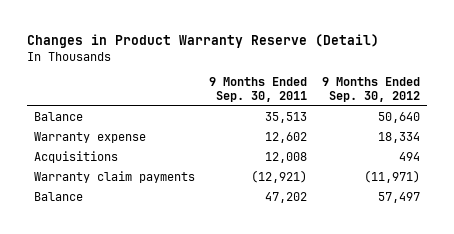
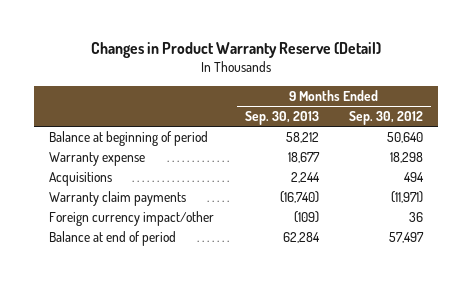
- | 9 Months Ended Sep. 30, 2011 | 9 Months Ended Sep. 30, 2012
+ | 9 Months Ended Sep. 30, 2013 | 9 Months Ended Sep. 30, 2012
- Balance | 35,513 | 50,640
- Warranty expense | 12,602 | 18,334
+ Balance at beginning of period | 58,212 | 50,640
+ Warranty expense | 18,677 | 18,298
- Balance | 47,202 | 57,497
+ Foreign currency impact/other | (109) | 36
+ Balance at end of period | 62,284 | 57,497

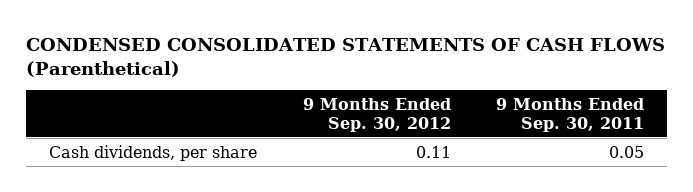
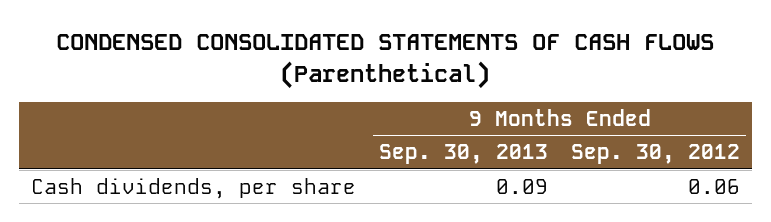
- | 9 Months Ended Sep. 30, 2012 | 9 Months Ended Sep. 30, 2011
+ | 9 Months Ended Sep. 30, 2013 | 9 Months Ended Sep. 30, 2012
- Cash dividends, per share | 0.11 | 0.05
+ Cash dividends, per share | 0.09 | 0.06

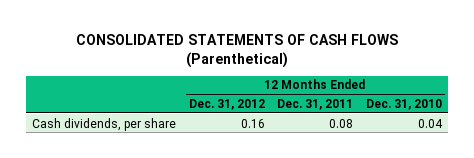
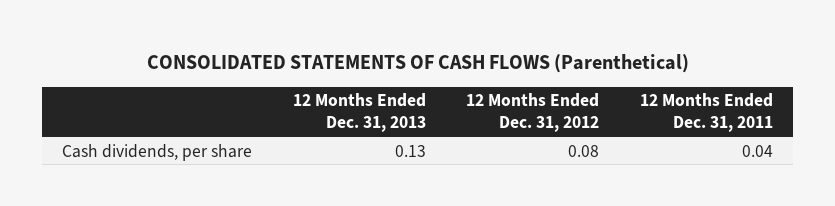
- | 12 Months Ended Dec. 31, 2012 | 12 Months Ended Dec. 31, 2011 | 12 Months Ended Dec. 31, 2010
+ | 12 Months Ended Dec. 31, 2013 | 12 Months Ended Dec. 31, 2012 | 12 Months Ended Dec. 31, 2011
- Cash dividends, per share | 0.16 | 0.08 | 0.04
+ Cash dividends, per share | 0.13 | 0.08 | 0.04

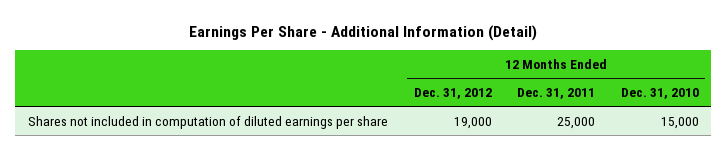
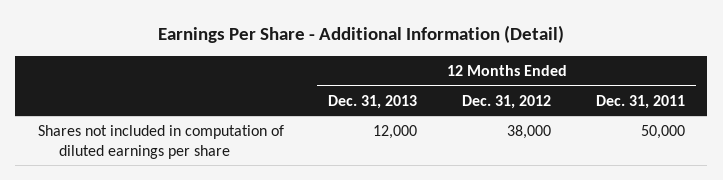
- | 12 Months Ended Dec. 31, 2012 | 12 Months Ended Dec. 31, 2011 | 12 Months Ended Dec. 31, 2010
+ | 12 Months Ended Dec. 31, 2013 | 12 Months Ended Dec. 31, 2012 | 12 Months Ended Dec. 31, 2011
- Shares not included in computation of diluted earnings per share | 19,000 | 25,000 | 15,000
+ Shares not included in computation of diluted earnings per share | 12,000 | 38,000 | 50,000

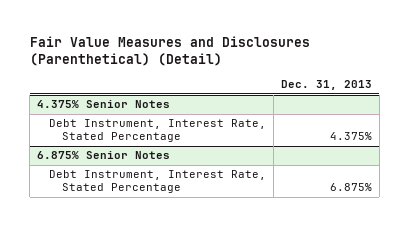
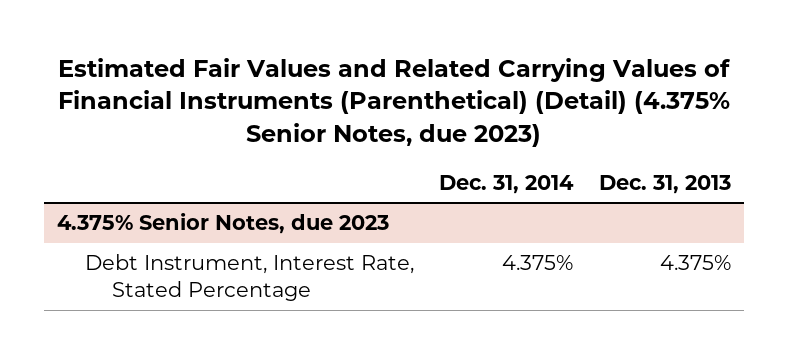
- Fair Value Measures and Disclosures (Parenthetical) (Detail)
+ Estimated Fair Values and Related Carrying Values of Financial Instruments (Parenthetical) (Detail) (4.375% Senior Notes, due 2023)
- | Dec. 31, 2013
+ | Dec. 31, 2014 | Dec. 31, 2013
- 4.375% Senior Notes
+ 4.375% Senior Notes, due 2023
- 6.875% Senior Notes
- Debt Instrument, Interest Rate, Stated Percentage | 6.875%

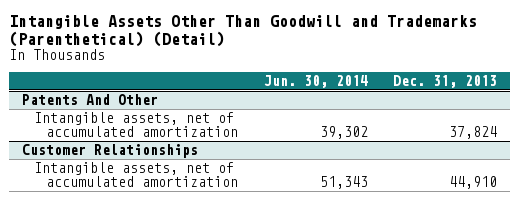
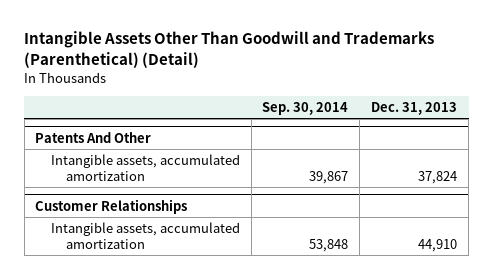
- | Jun. 30, 2014 | Dec. 31, 2013
+ | Sep. 30, 2014 | Dec. 31, 2013
@ Patents And Other
- Intangible assets, net of accumulated amortization | 39,302 | 37,824
+ Intangible assets, accumulated amortization | 39,867 | 37,824
@ Customer Relationships
- Intangible assets, net of accumulated amortization | 51,343 | 44,910
+ Intangible assets, accumulated amortization | 53,848 | 44,910

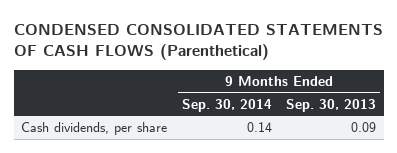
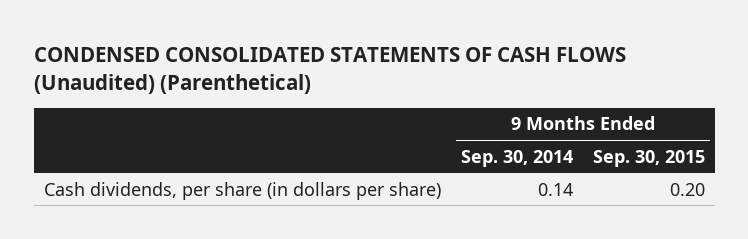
- CONDENSED CONSOLIDATED STATEMENTS OF CASH FLOWS (Parenthetical)
+ CONDENSED CONSOLIDATED STATEMENTS OF CASH FLOWS (Unaudited) (Parenthetical)
- | 9 Months Ended Sep. 30, 2014 | 9 Months Ended Sep. 30, 2013
+ | 9 Months Ended Sep. 30, 2014 | 9 Months Ended Sep. 30, 2015
- Cash dividends, per share | 0.14 | 0.09
+ Cash dividends, per share (in dollars per share) | 0.14 | 0.20

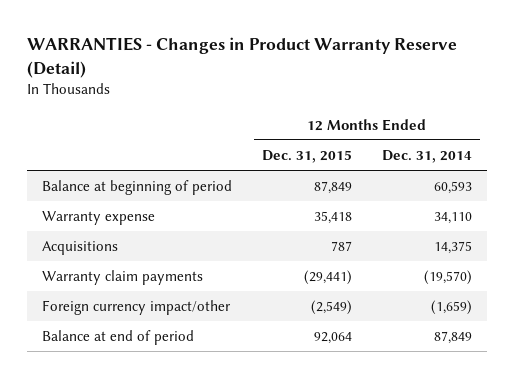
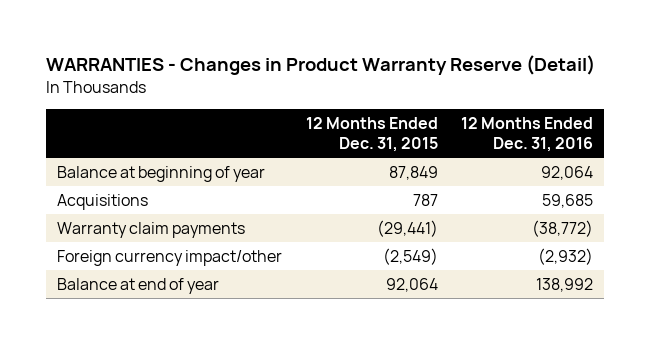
- | 12 Months Ended Dec. 31, 2015 | 12 Months Ended Dec. 31, 2014
+ | 12 Months Ended Dec. 31, 2015 | 12 Months Ended Dec. 31, 2016
- Balance at beginning of period | 87,849 | 60,593
- Warranty expense | 35,418 | 34,110
+ Balance at beginning of year | 87,849 | 92,064
- Balance at end of period | 92,064 | 87,849
+ Balance at end of year | 92,064 | 138,992

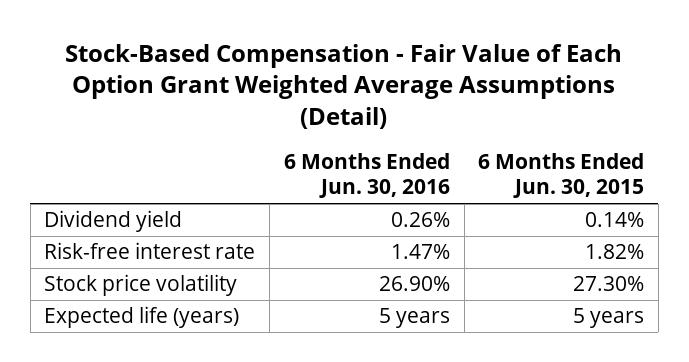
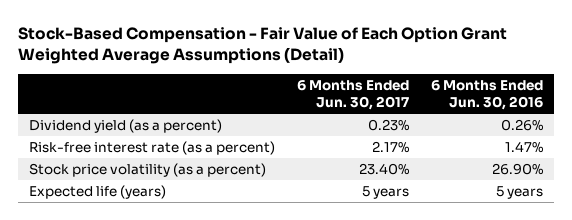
- | 6 Months Ended Jun. 30, 2016 | 6 Months Ended Jun. 30, 2015
+ | 6 Months Ended Jun. 30, 2017 | 6 Months Ended Jun. 30, 2016
- Dividend yield | 0.26% | 0.14%
- Risk-free interest rate | 1.47% | 1.82%
- Stock price volatility | 26.90% | 27.30%
+ Dividend yield (as a percent) | 0.23% | 0.26%
+ Risk-free interest rate (as a percent) | 2.17% | 1.47%
+ Stock price volatility (as a percent) | 23.40% | 26.90%

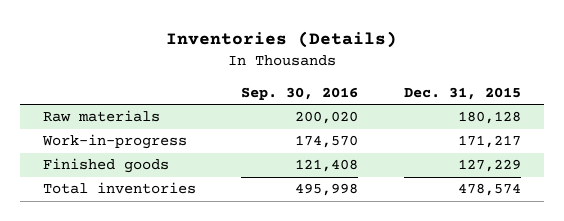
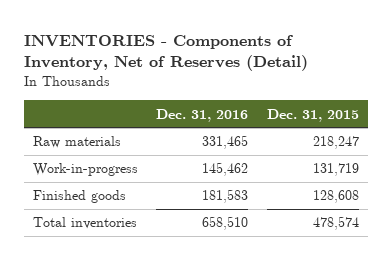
- Inventories (Details)
+ INVENTORIES - Components of Inventory, Net of Reserves (Detail)
- | Sep. 30, 2016 | Dec. 31, 2015
+ | Dec. 31, 2016 | Dec. 31, 2015
- Raw materials | 200,020 | 180,128
- Work-in-progress | 174,570 | 171,217
- Finished goods | 121,408 | 127,229
+ Raw materials | 331,465 | 218,247
+ Work-in-progress | 145,462 | 131,719
+ Finished goods | 181,583 | 128,608

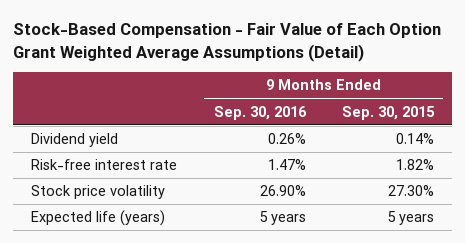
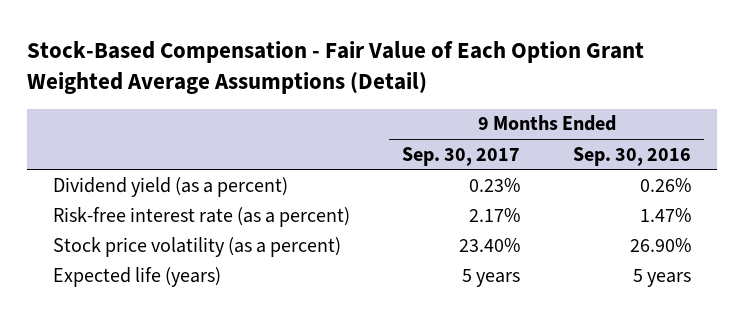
- | 9 Months Ended Sep. 30, 2016 | 9 Months Ended Sep. 30, 2015
+ | 9 Months Ended Sep. 30, 2017 | 9 Months Ended Sep. 30, 2016
- Dividend yield | 0.26% | 0.14%
- Risk-free interest rate | 1.47% | 1.82%
- Stock price volatility | 26.90% | 27.30%
+ Dividend yield (as a percent) | 0.23% | 0.26%
+ Risk-free interest rate (as a percent) | 2.17% | 1.47%
+ Stock price volatility (as a percent) | 23.40% | 26.90%

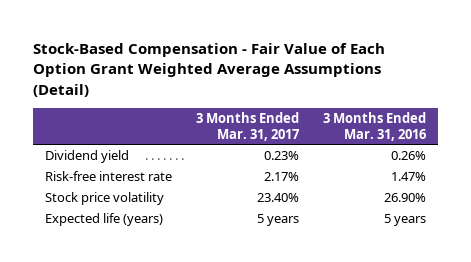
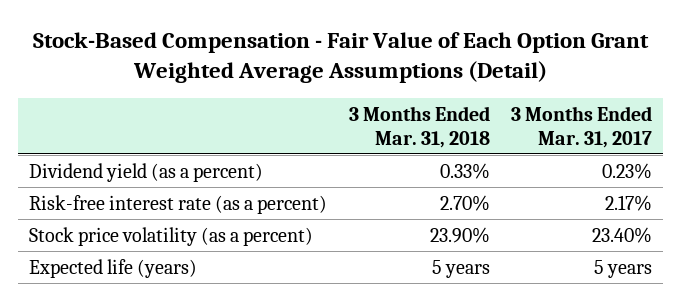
- | 3 Months Ended Mar. 31, 2017 | 3 Months Ended Mar. 31, 2016
+ | 3 Months Ended Mar. 31, 2018 | 3 Months Ended Mar. 31, 2017
- Dividend yield | 0.23% | 0.26%
- Risk-free interest rate | 2.17% | 1.47%
- Stock price volatility | 23.40% | 26.90%
+ Dividend yield (as a percent) | 0.33% | 0.23%
+ Risk-free interest rate (as a percent) | 2.70% | 2.17%
+ Stock price volatility (as a percent) | 23.90% | 23.40%

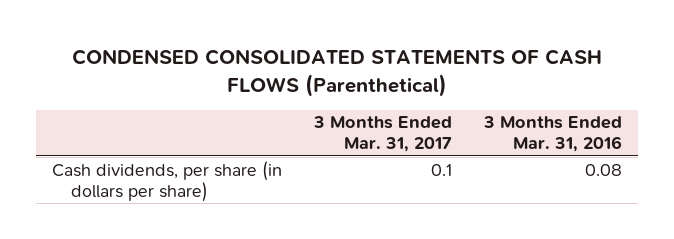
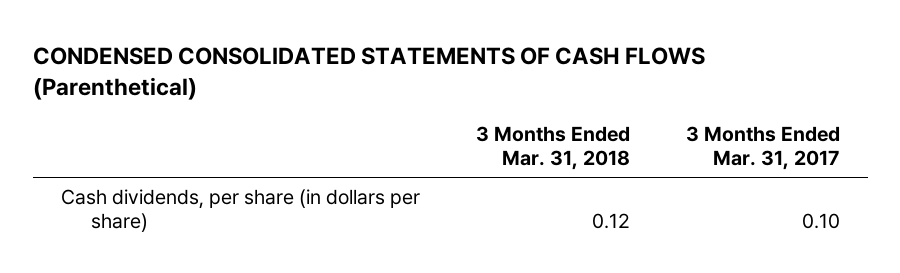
- | 3 Months Ended Mar. 31, 2017 | 3 Months Ended Mar. 31, 2016
+ | 3 Months Ended Mar. 31, 2018 | 3 Months Ended Mar. 31, 2017
- Cash dividends, per share (in dollars per share) | 0.1 | 0.08
+ Cash dividends, per share (in dollars per share) | 0.12 | 0.10

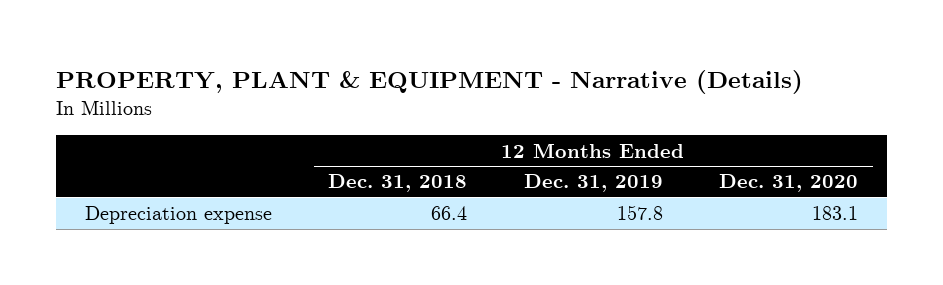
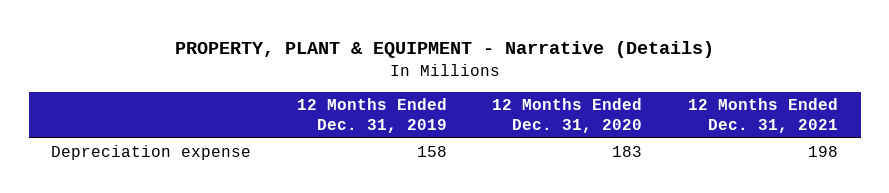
- | 12 Months Ended Dec. 31, 2018 | 12 Months Ended Dec. 31, 2019 | 12 Months Ended Dec. 31, 2020
+ | 12 Months Ended Dec. 31, 2019 | 12 Months Ended Dec. 31, 2020 | 12 Months Ended Dec. 31, 2021
- Depreciation expense | 66.4 | 157.8 | 183.1
+ Depreciation expense | 158 | 183 | 198

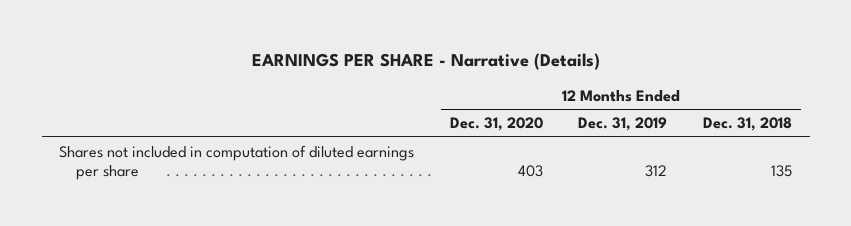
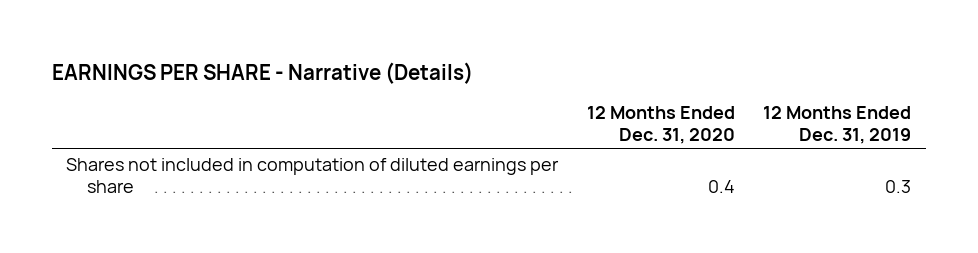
- | 12 Months Ended Dec. 31, 2020 | 12 Months Ended Dec. 31, 2019 | 12 Months Ended Dec. 31, 2018
+ | 12 Months Ended Dec. 31, 2020 | 12 Months Ended Dec. 31, 2019
- Shares not included in computation of diluted earnings per share | 403 | 312 | 135
+ Shares not included in computation of diluted earnings per share | 0.4 | 0.3

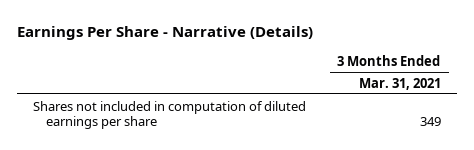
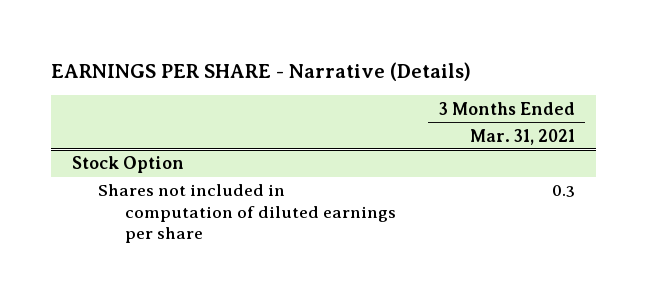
- Earnings Per Share - Narrative (Details)
+ EARNINGS PER SHARE - Narrative (Details)
- Shares not included in computation of diluted earnings per share | 349
+ Stock Option
+ Shares not included in computation of diluted earnings per share | 0.3

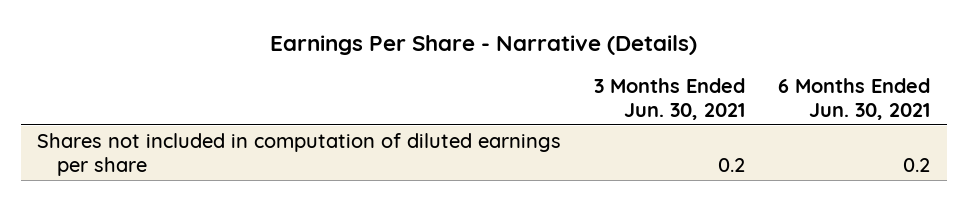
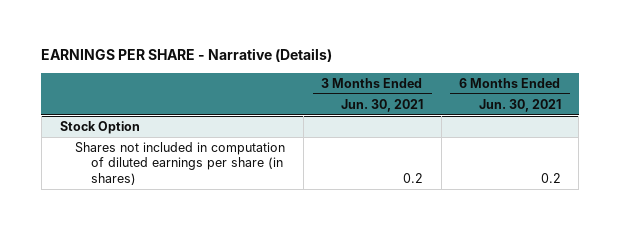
- Earnings Per Share - Narrative (Details)
+ EARNINGS PER SHARE - Narrative (Details)
- Shares not included in computation of diluted earnings per share | 0.2 | 0.2
+ Stock Option
+ Shares not included in computation of diluted earnings per share (in shares) | 0.2 | 0.2

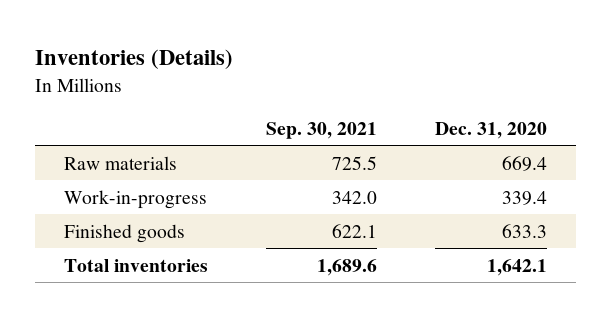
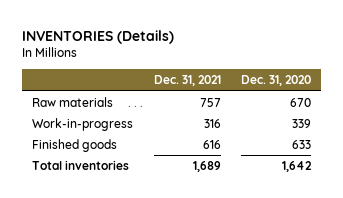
- Inventories (Details)
+ INVENTORIES (Details)
- | Sep. 30, 2021 | Dec. 31, 2020
+ | Dec. 31, 2021 | Dec. 31, 2020
- Raw materials | 725.5 | 669.4
- Work-in-progress | 342.0 | 339.4
- Finished goods | 622.1 | 633.3
- Total inventories | 1,689.6 | 1,642.1
+ Raw materials | 757 | 670
+ Work-in-progress | 316 | 339
+ Finished goods | 616 | 633
+ Total inventories | 1,689 | 1,642

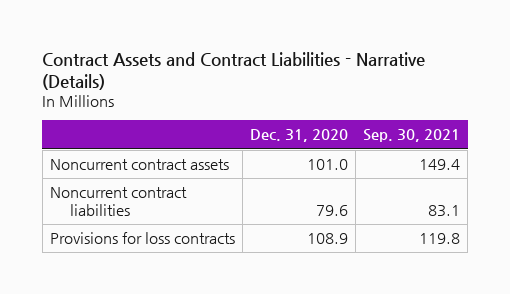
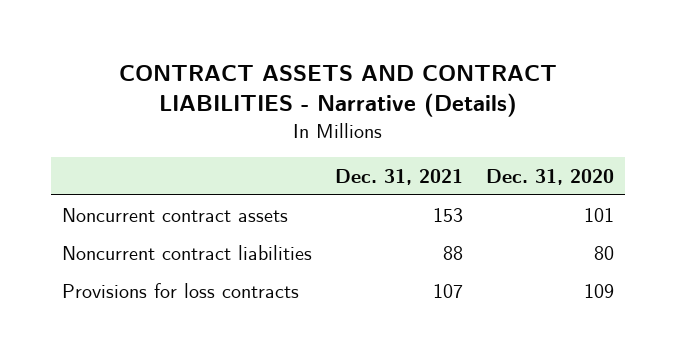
- Contract Assets and Contract Liabilities - Narrative (Details)
+ CONTRACT ASSETS AND CONTRACT LIABILITIES - Narrative (Details)
- | Dec. 31, 2020 | Sep. 30, 2021
+ | Dec. 31, 2021 | Dec. 31, 2020
- Noncurrent contract assets | 101.0 | 149.4
- Noncurrent contract liabilities | 79.6 | 83.1
- Provisions for loss contracts | 108.9 | 119.8
+ Noncurrent contract assets | 153 | 101
+ Noncurrent contract liabilities | 88 | 80
+ Provisions for loss contracts | 107 | 109

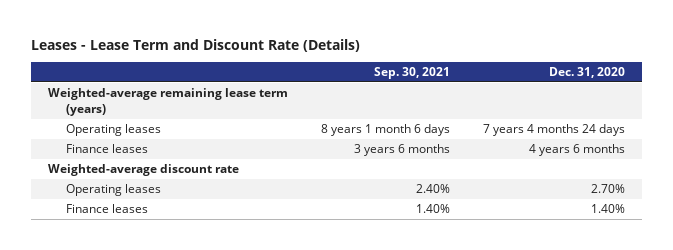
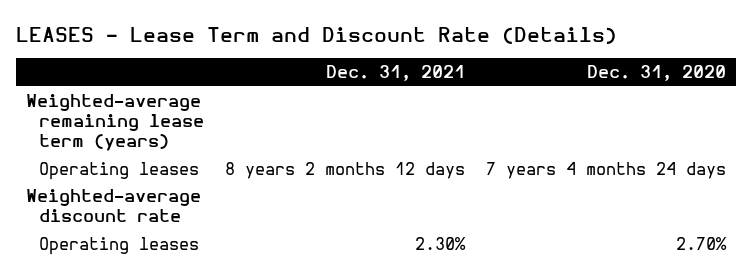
- Leases - Lease Term and Discount Rate (Details)
+ LEASES - Lease Term and Discount Rate (Details)
- | Sep. 30, 2021 | Dec. 31, 2020
+ | Dec. 31, 2021 | Dec. 31, 2020
- Finance leases | 3 years 6 months | 4 years 6 months
- Finance leases | 1.40% | 1.40%

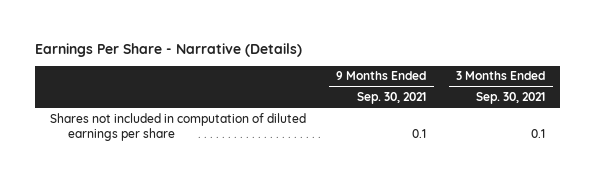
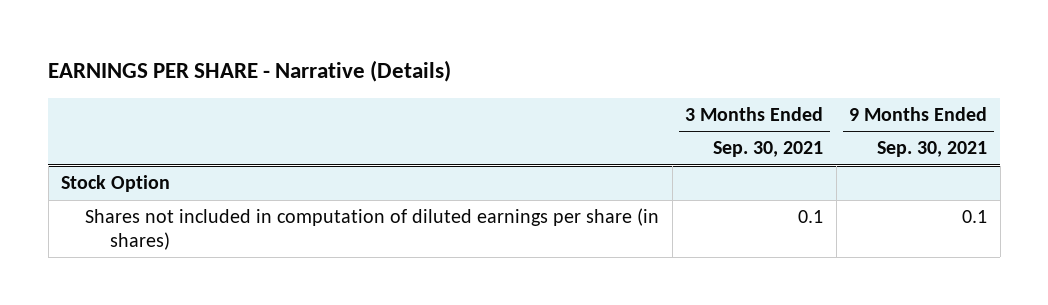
- Earnings Per Share - Narrative (Details)
+ EARNINGS PER SHARE - Narrative (Details)
- | 9 Months Ended Sep. 30, 2021 | 3 Months Ended Sep. 30, 2021
+ | 3 Months Ended Sep. 30, 2021 | 9 Months Ended Sep. 30, 2021
- Shares not included in computation of diluted earnings per share | 0.1 | 0.1
+ Stock Option
+ Shares not included in computation of diluted earnings per share (in shares) | 0.1 | 0.1

